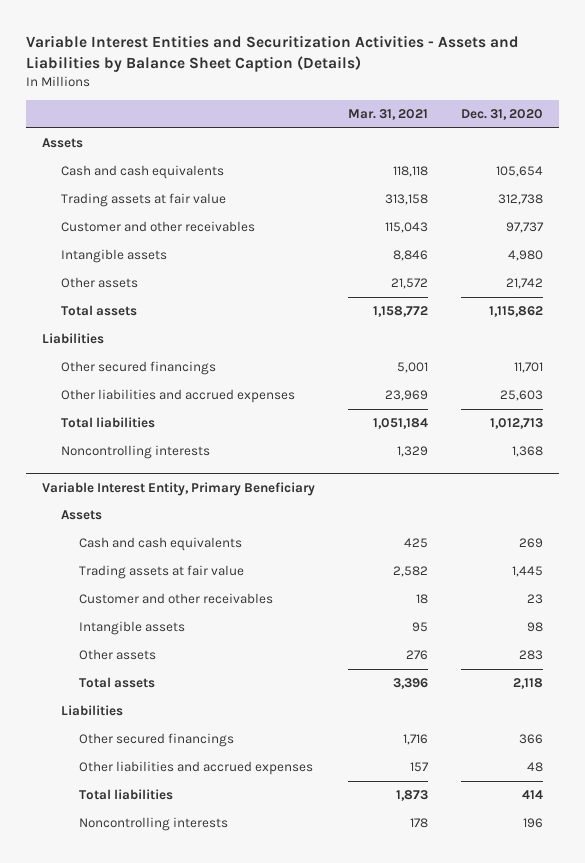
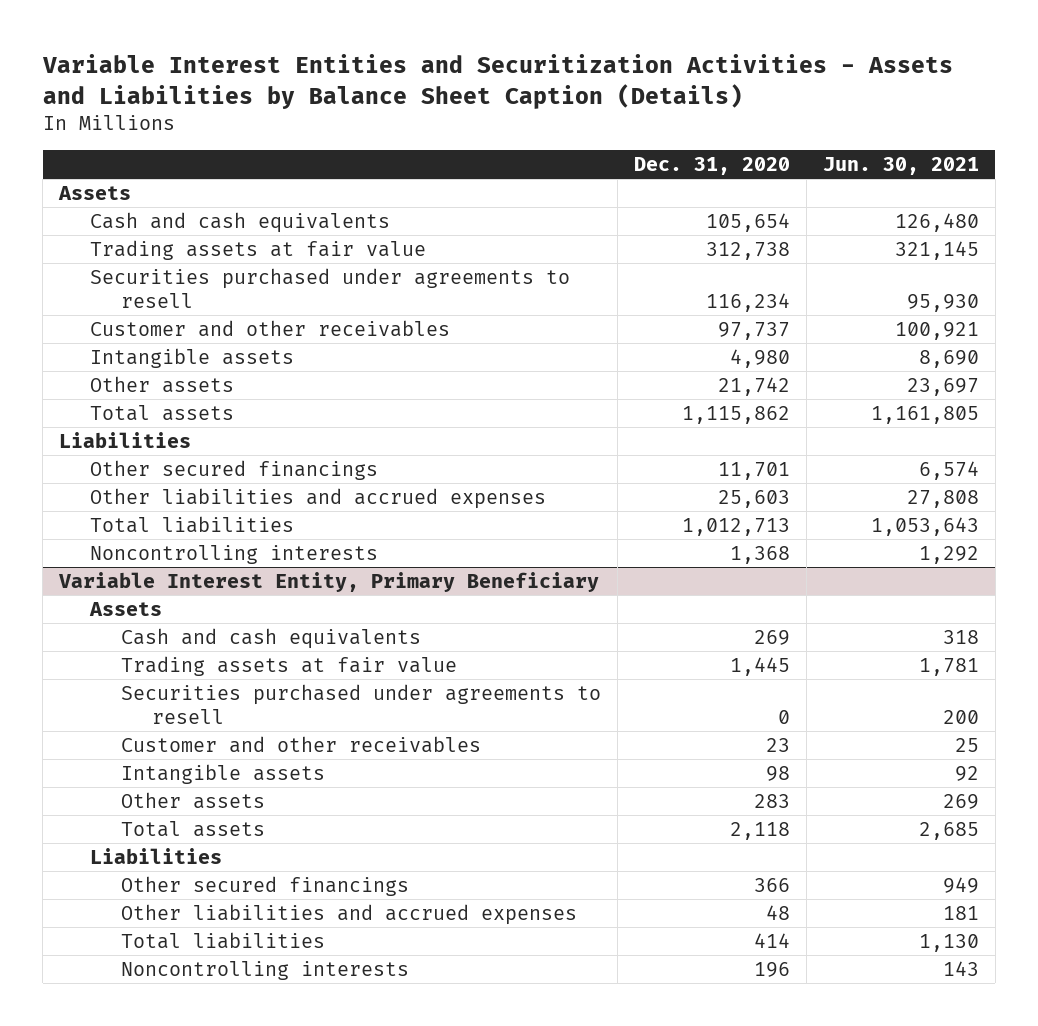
- | Mar. 31, 2021 | Dec. 31, 2020
+ | Dec. 31, 2020 | Jun. 30, 2021
+ Securities purchased under agreements to resell | 116,234 | 95,930
@ Variable Interest Entity, Primary Beneficiary
+ Securities purchased under agreements to resell | 0 | 200

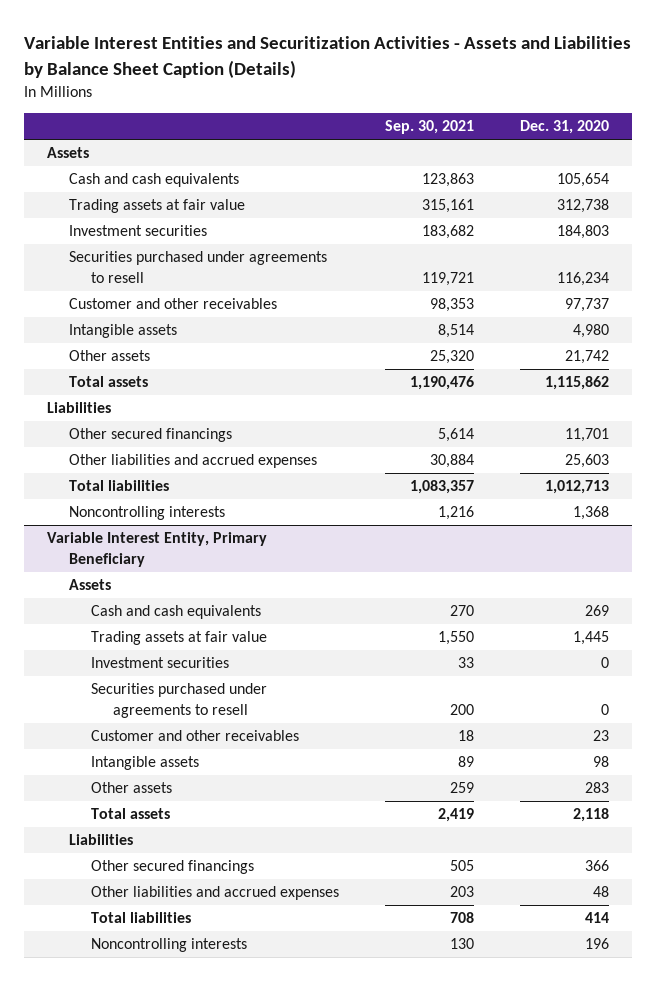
- | Dec. 31, 2020 | Jun. 30, 2021
+ | Sep. 30, 2021 | Dec. 31, 2020
+ Investment securities | 183,682 | 184,803
@ Variable Interest Entity, Primary Beneficiary
+ Investment securities | 33 | 0

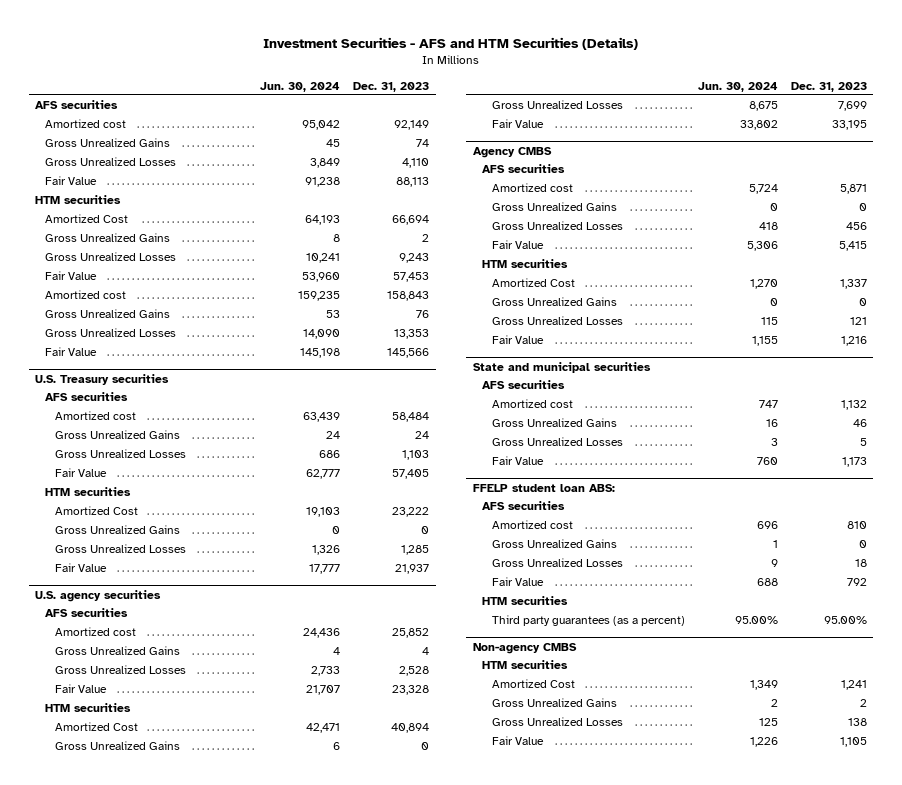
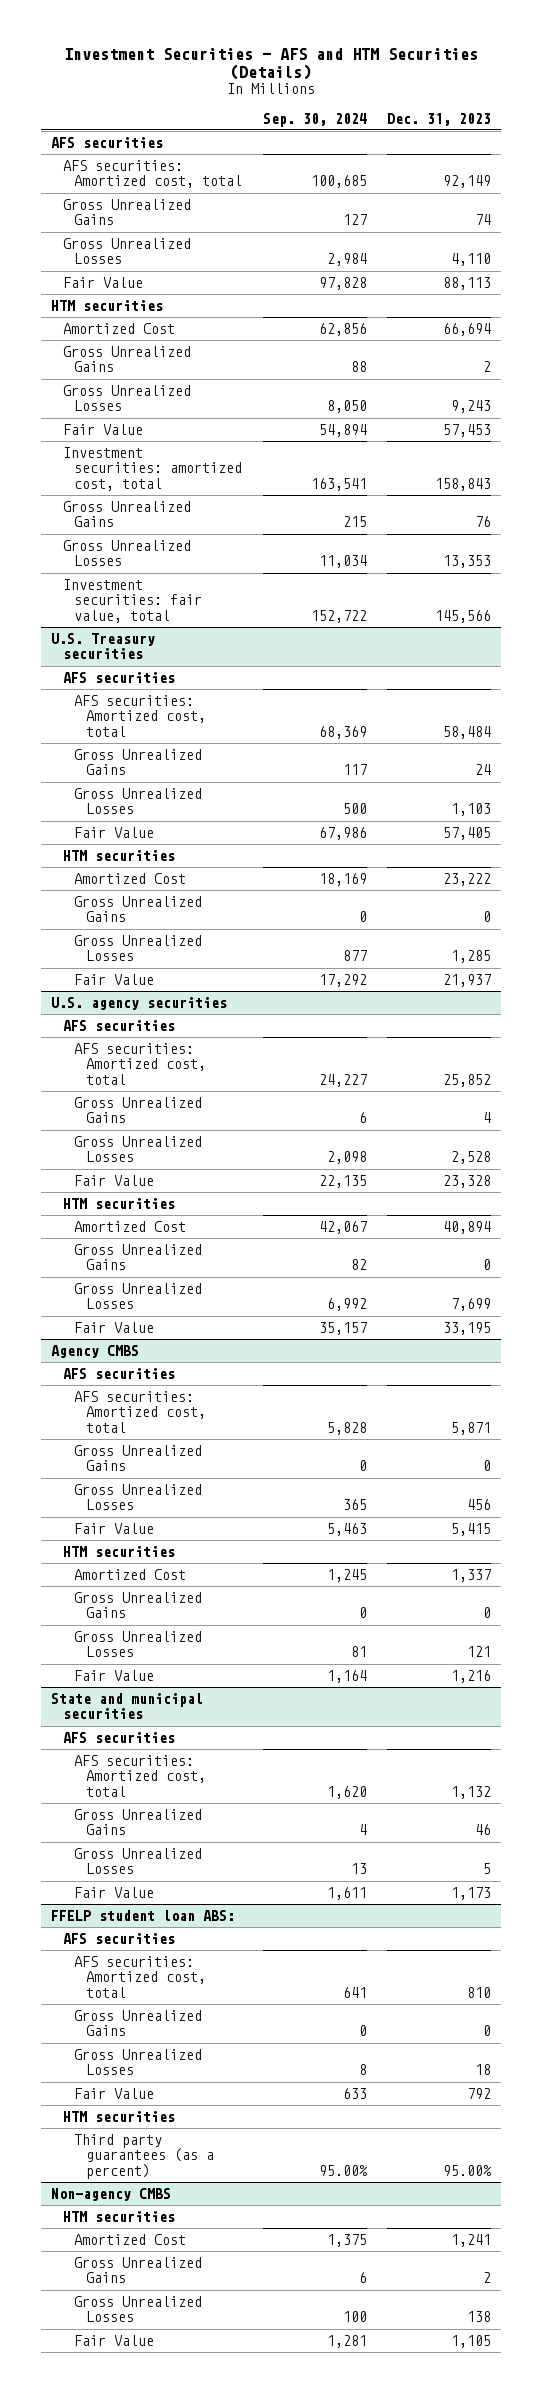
- | Jun. 30, 2024 | Dec. 31, 2023
+ | Sep. 30, 2024 | Dec. 31, 2023
- Amortized cost | 95,042 | 92,149
+ AFS securities: Amortized cost, total | 100,685 | 92,149
- Amortized cost | 159,235 | 158,843
+ Investment securities: amortized cost, total | 163,541 | 158,843
- Fair Value | 145,198 | 145,566
+ Investment securities: fair value, total | 152,722 | 145,566
@ U.S. Treasury securities
- Amortized cost | 63,439 | 58,484
+ AFS securities: Amortized cost, total | 68,369 | 58,484
@ U.S. agency securities
- Amortized cost | 24,436 | 25,852
+ AFS securities: Amortized cost, total | 24,227 | 25,852
@ Agency CMBS
- Amortized cost | 5,724 | 5,871
+ AFS securities: Amortized cost, total | 5,828 | 5,871
@ State and municipal securities
- Amortized cost | 747 | 1,132
+ AFS securities: Amortized cost, total | 1,620 | 1,132
@ FFELP student loan ABS:
- Amortized cost | 696 | 810
+ AFS securities: Amortized cost, total | 641 | 810

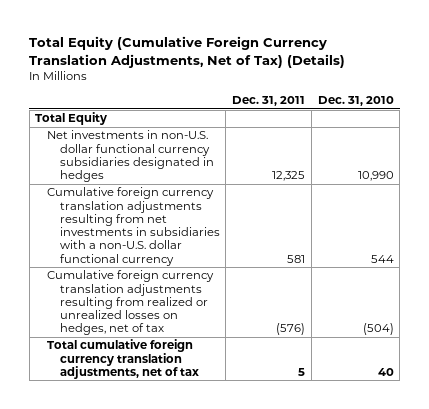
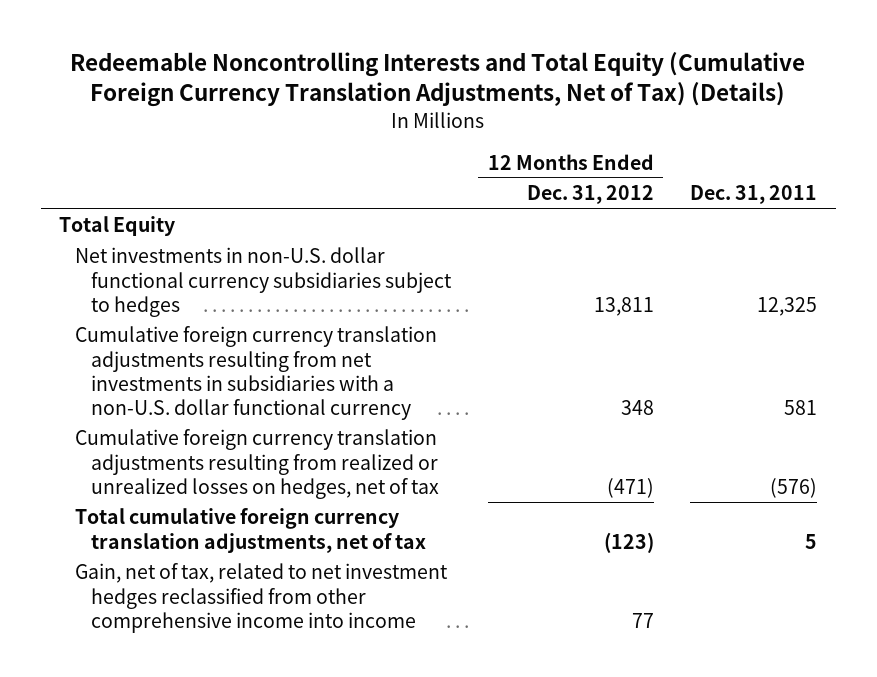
- Total Equity (Cumulative Foreign Currency Translation Adjustments, Net of Tax) (Details)
+ Redeemable Noncontrolling Interests and Total Equity (Cumulative Foreign Currency Translation Adjustments, Net of Tax) (Details)
- | Dec. 31, 2011 | Dec. 31, 2010
+ | 12 Months Ended Dec. 31, 2012 | Dec. 31, 2011
- Net investments in non-U.S. dollar functional currency subsidiaries designated in hedges | 12,325 | 10,990
+ Net investments in non-U.S. dollar functional currency subsidiaries subject to hedges | 13,811 | 12,325
+ Gain, net of tax, related to net investment hedges reclassified from other comprehensive income into income | 77 |

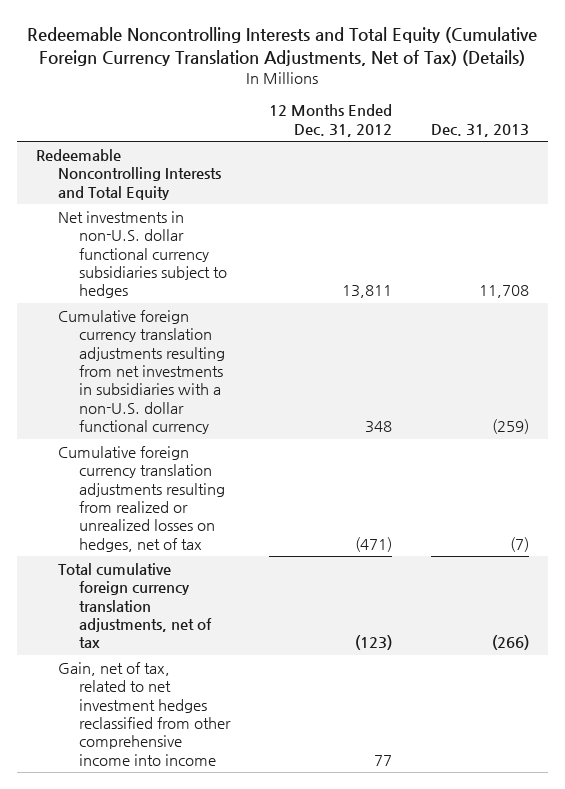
- | 12 Months Ended Dec. 31, 2012 | Dec. 31, 2011
+ | 12 Months Ended Dec. 31, 2012 | Dec. 31, 2013
- Total Equity
+ Redeemable Noncontrolling Interests and Total Equity

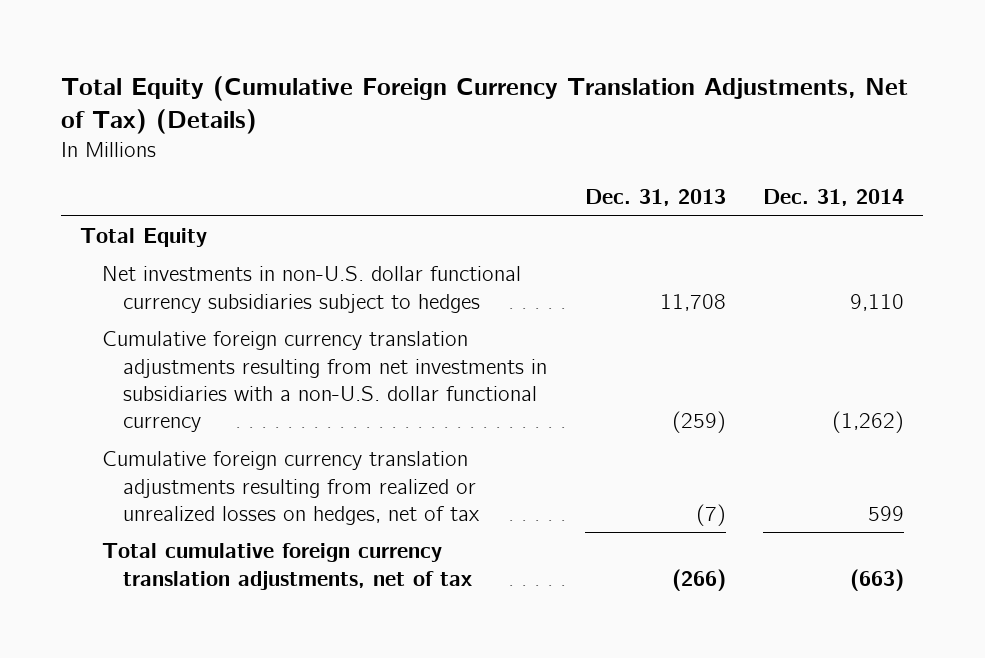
- Redeemable Noncontrolling Interests and Total Equity (Cumulative Foreign Currency Translation Adjustments, Net of Tax) (Details)
+ Total Equity (Cumulative Foreign Currency Translation Adjustments, Net of Tax) (Details)
- | 12 Months Ended Dec. 31, 2012 | Dec. 31, 2013
+ | Dec. 31, 2013 | Dec. 31, 2014
- Redeemable Noncontrolling Interests and Total Equity
+ Total Equity
- Gain, net of tax, related to net investment hedges reclassified from other comprehensive income into income | 77 |

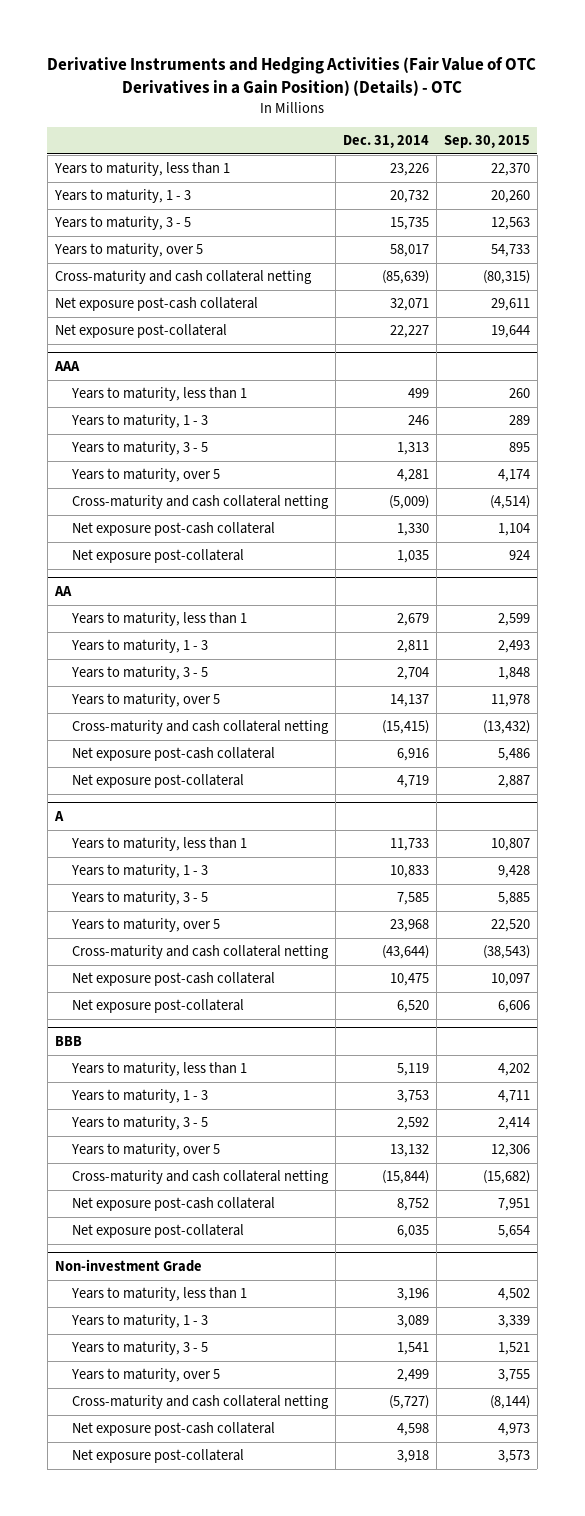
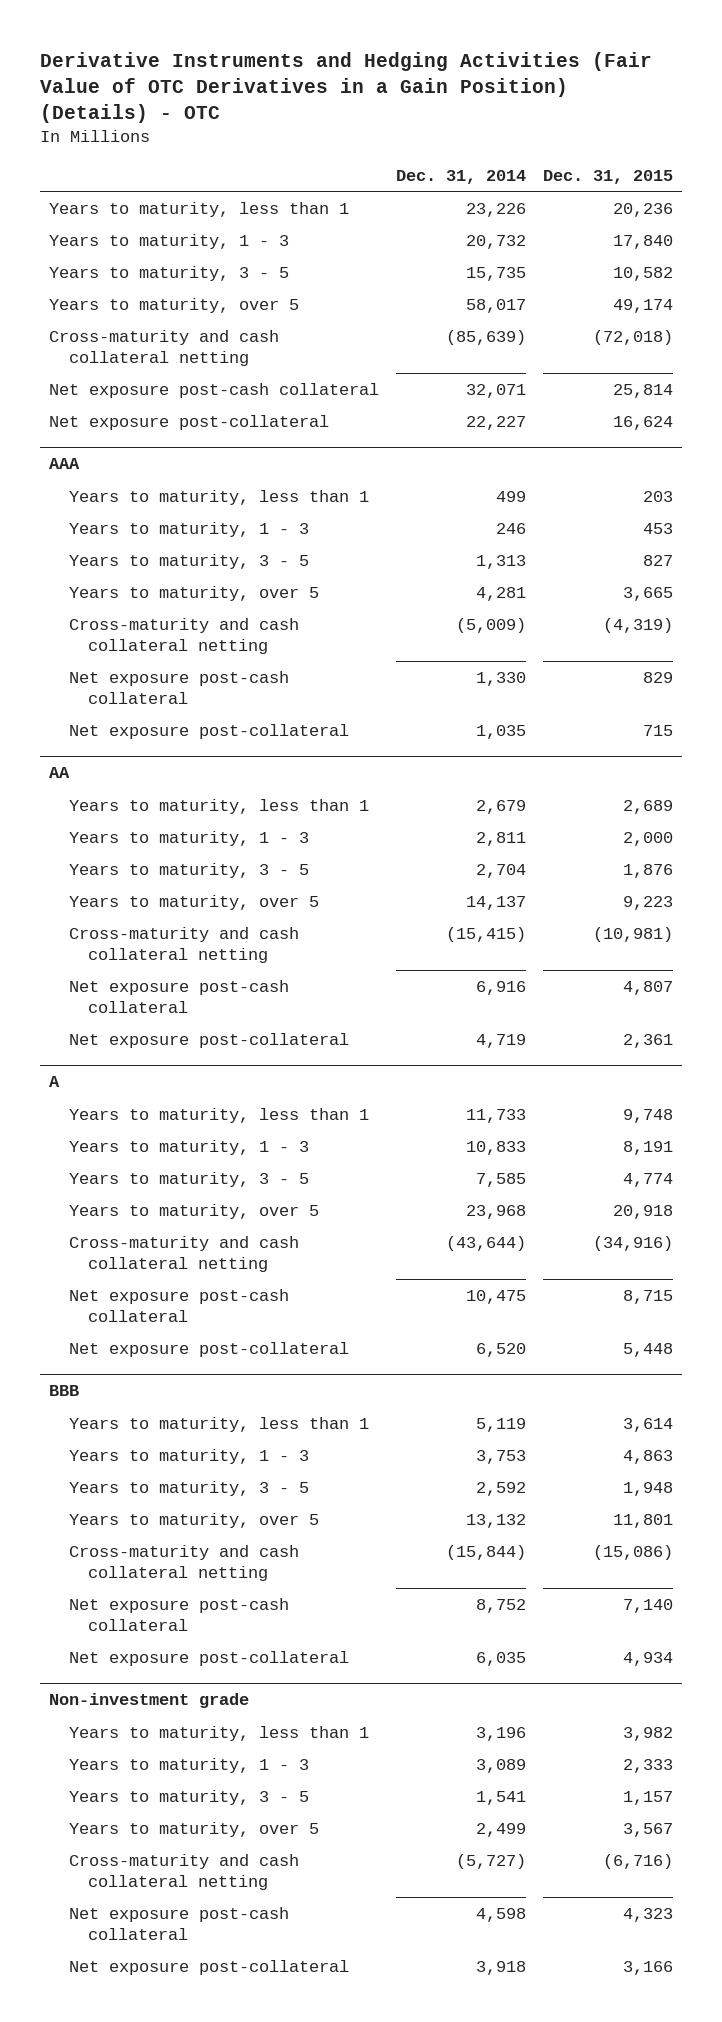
- | Dec. 31, 2014 | Sep. 30, 2015
+ | Dec. 31, 2014 | Dec. 31, 2015
- Non-investment Grade
+ Non-investment grade

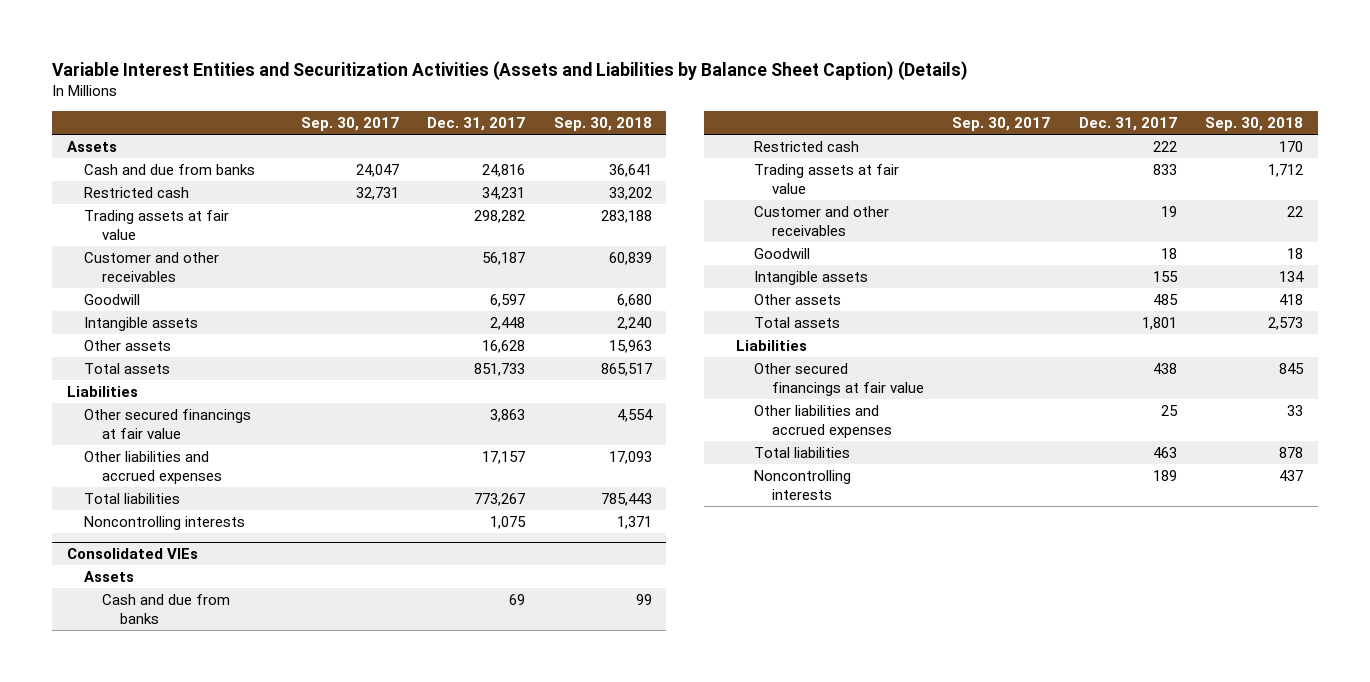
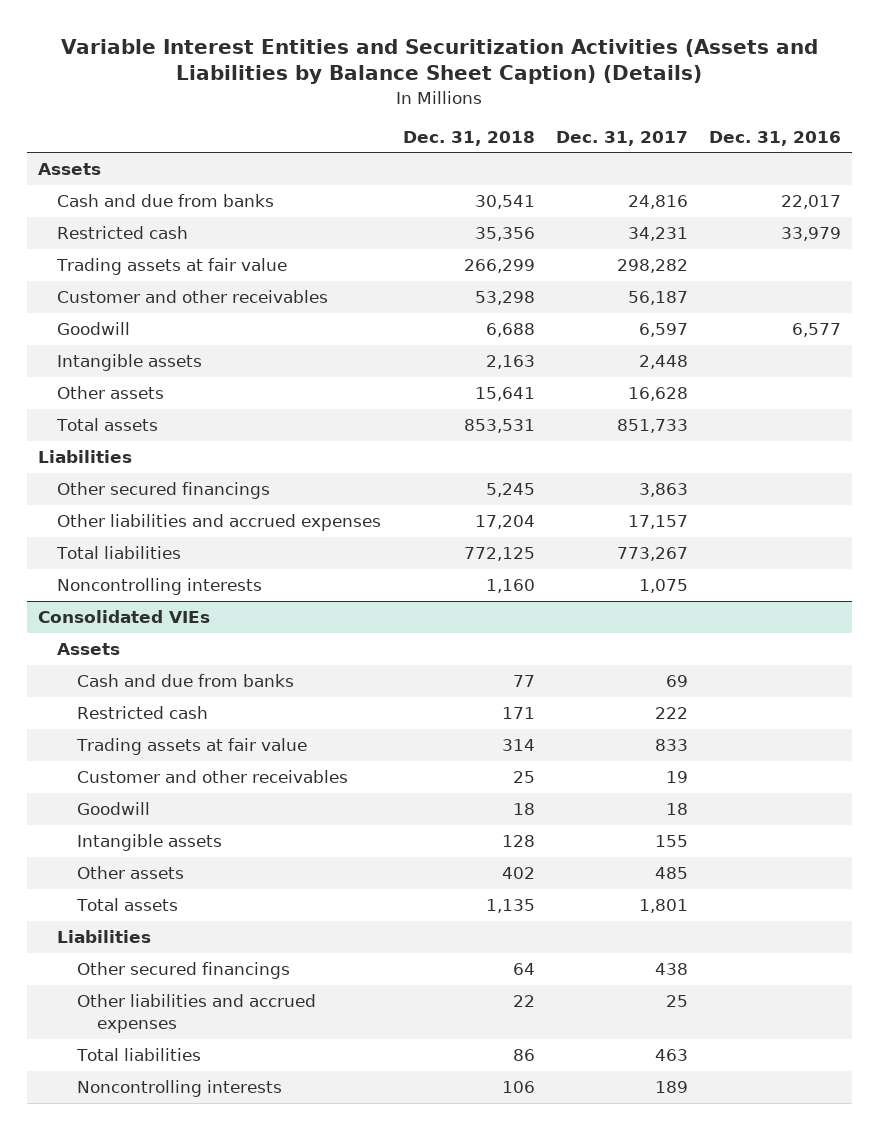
- | Sep. 30, 2017 | Dec. 31, 2017 | Sep. 30, 2018
+ | Dec. 31, 2018 | Dec. 31, 2017 | Dec. 31, 2016
- Other secured financings at fair value | | 3,863 | 4,554
+ Other secured financings | 5,245 | 3,863 |
@ Consolidated VIEs
- Other secured financings at fair value | | 438 | 845
+ Other secured financings | 64 | 438 |

